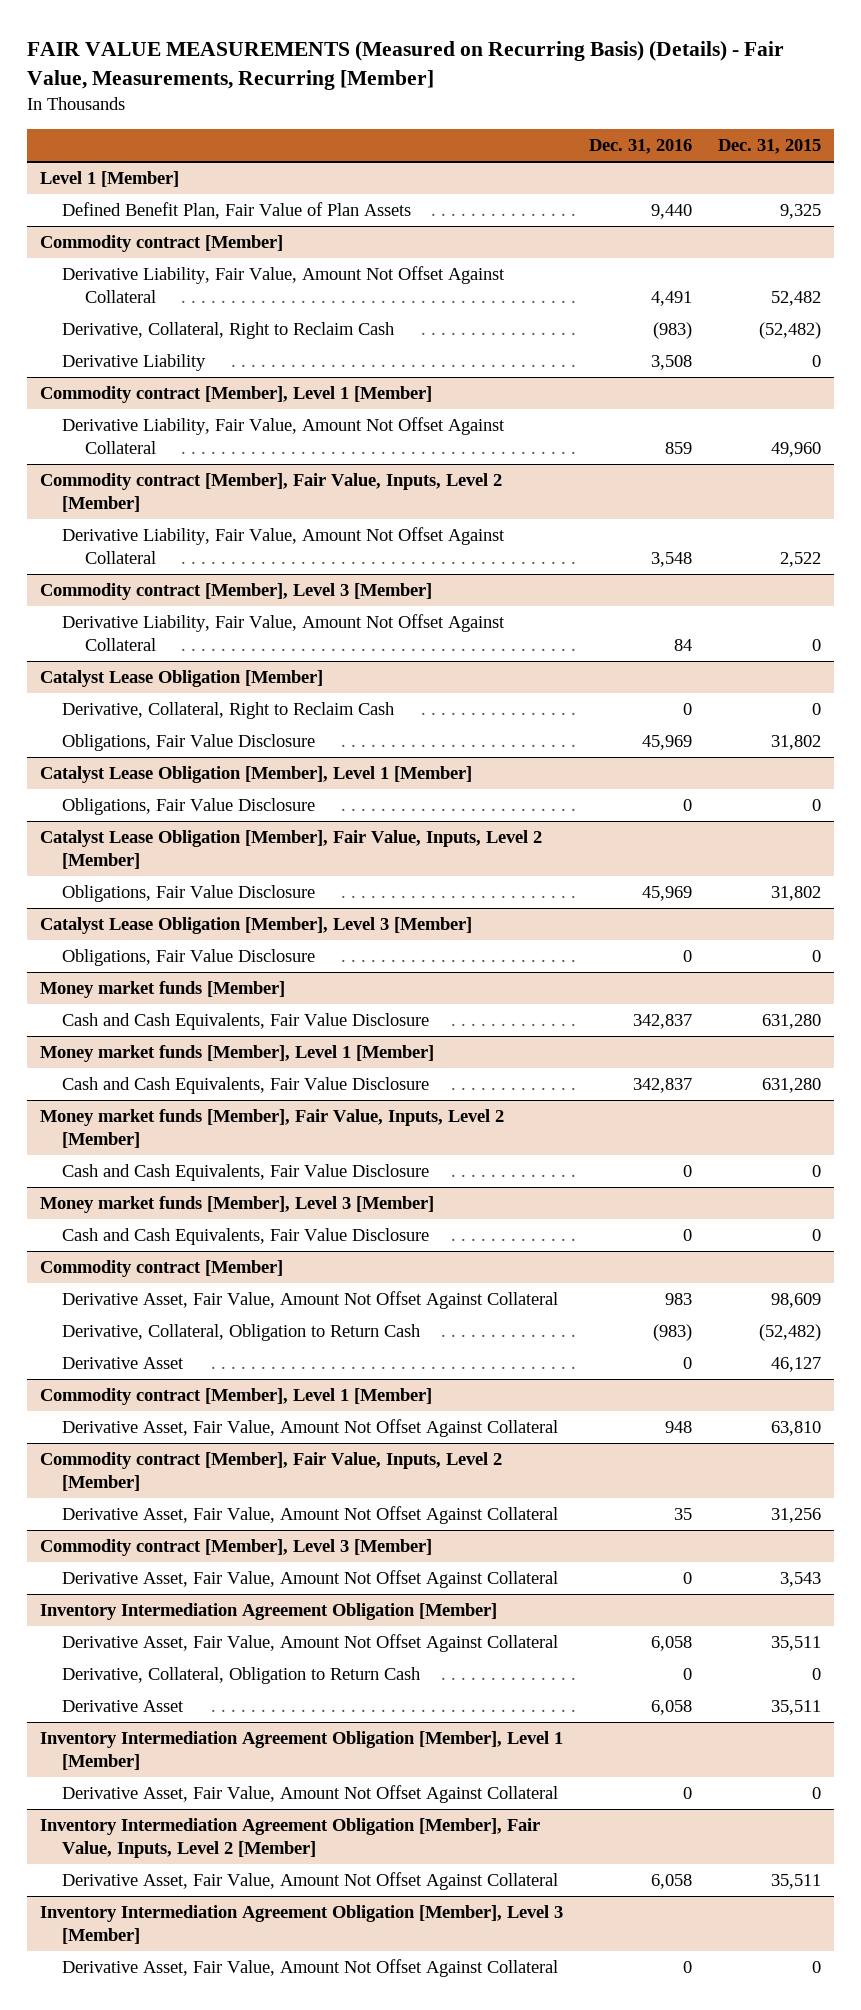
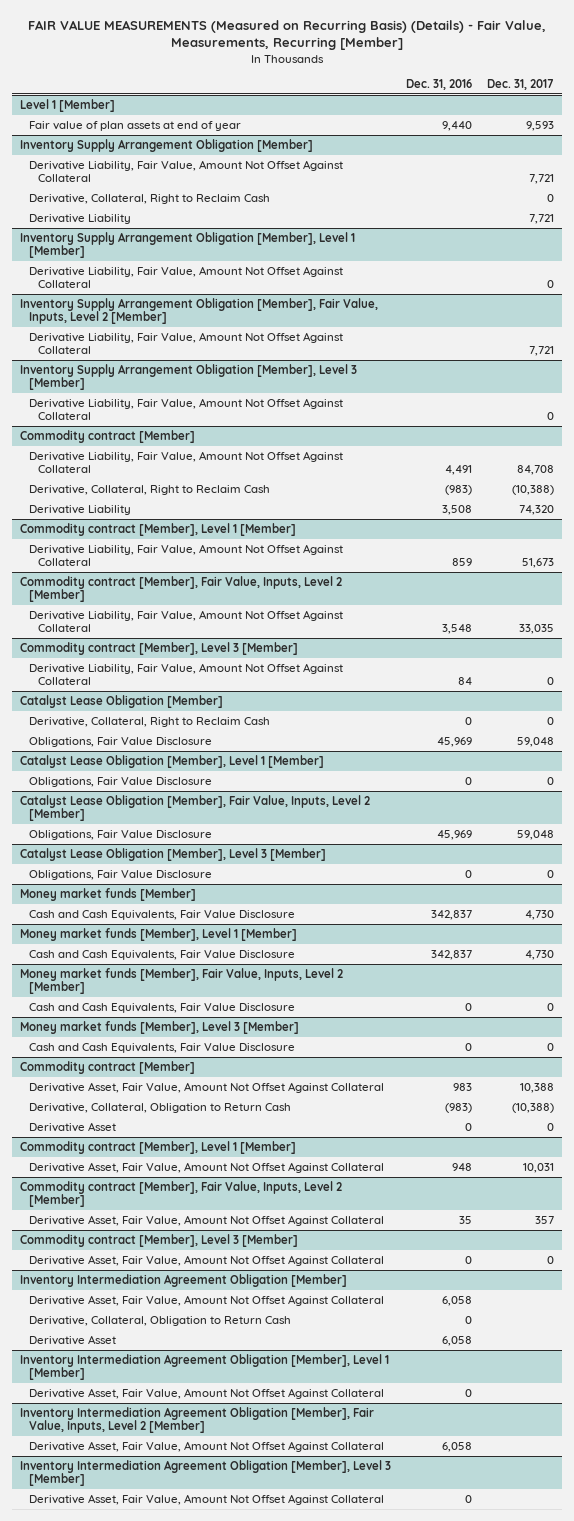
- | Dec. 31, 2016 | Dec. 31, 2015
+ | Dec. 31, 2016 | Dec. 31, 2017
@ Level 1 [Member]
- Defined Benefit Plan, Fair Value of Plan Assets | 9,440 | 9,325
+ Fair value of plan assets at end of year | 9,440 | 9,593
+ Inventory Supply Arrangement Obligation [Member]
+ Derivative Liability, Fair Value, Amount Not Offset Against Collateral | | 7,721
+ Derivative, Collateral, Right to Reclaim Cash | | 0
+ Derivative Liability | | 7,721
+ Inventory Supply Arrangement Obligation [Member], Level 1 [Member]
+ Derivative Liability, Fair Value, Amount Not Offset Against Collateral | | 0
+ Inventory Supply Arrangement Obligation [Member], Fair Value, Inputs, Level 2 [Member]
+ Derivative Liability, Fair Value, Amount Not Offset Against Collateral | | 7,721
+ Inventory Supply Arrangement Obligation [Member], Level 3 [Member]
+ Derivative Liability, Fair Value, Amount Not Offset Against Collateral | | 0

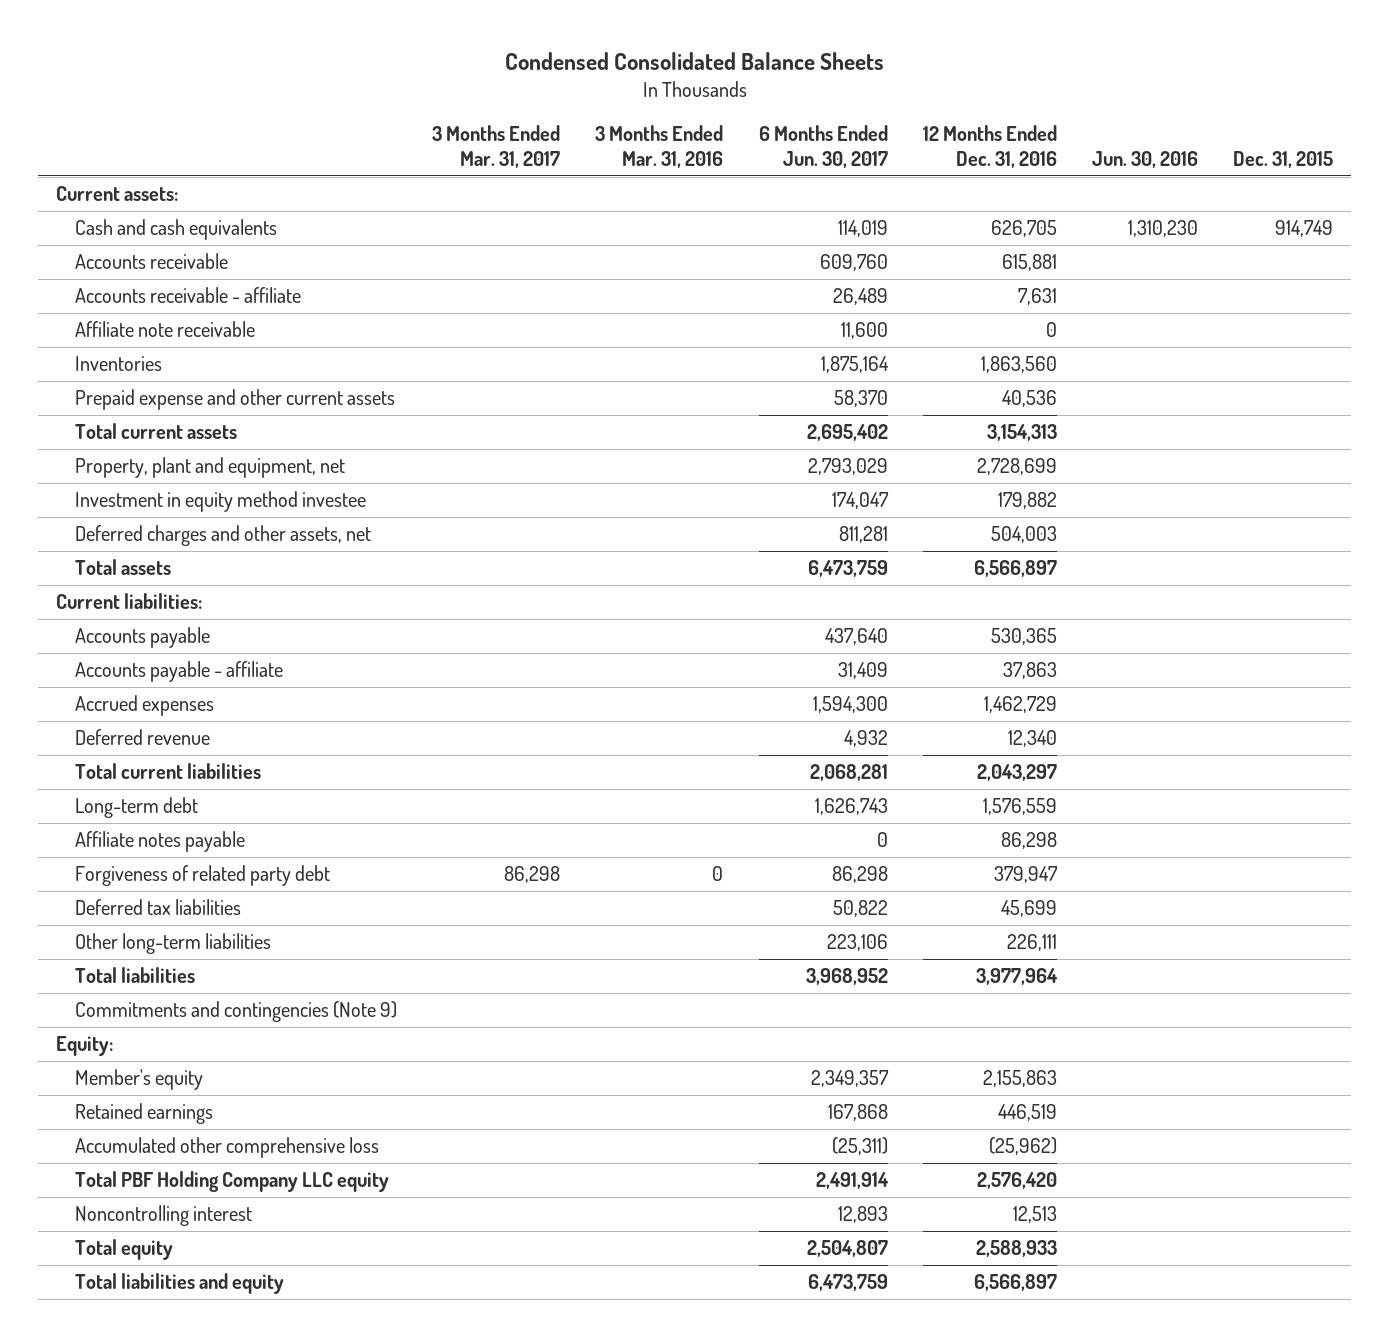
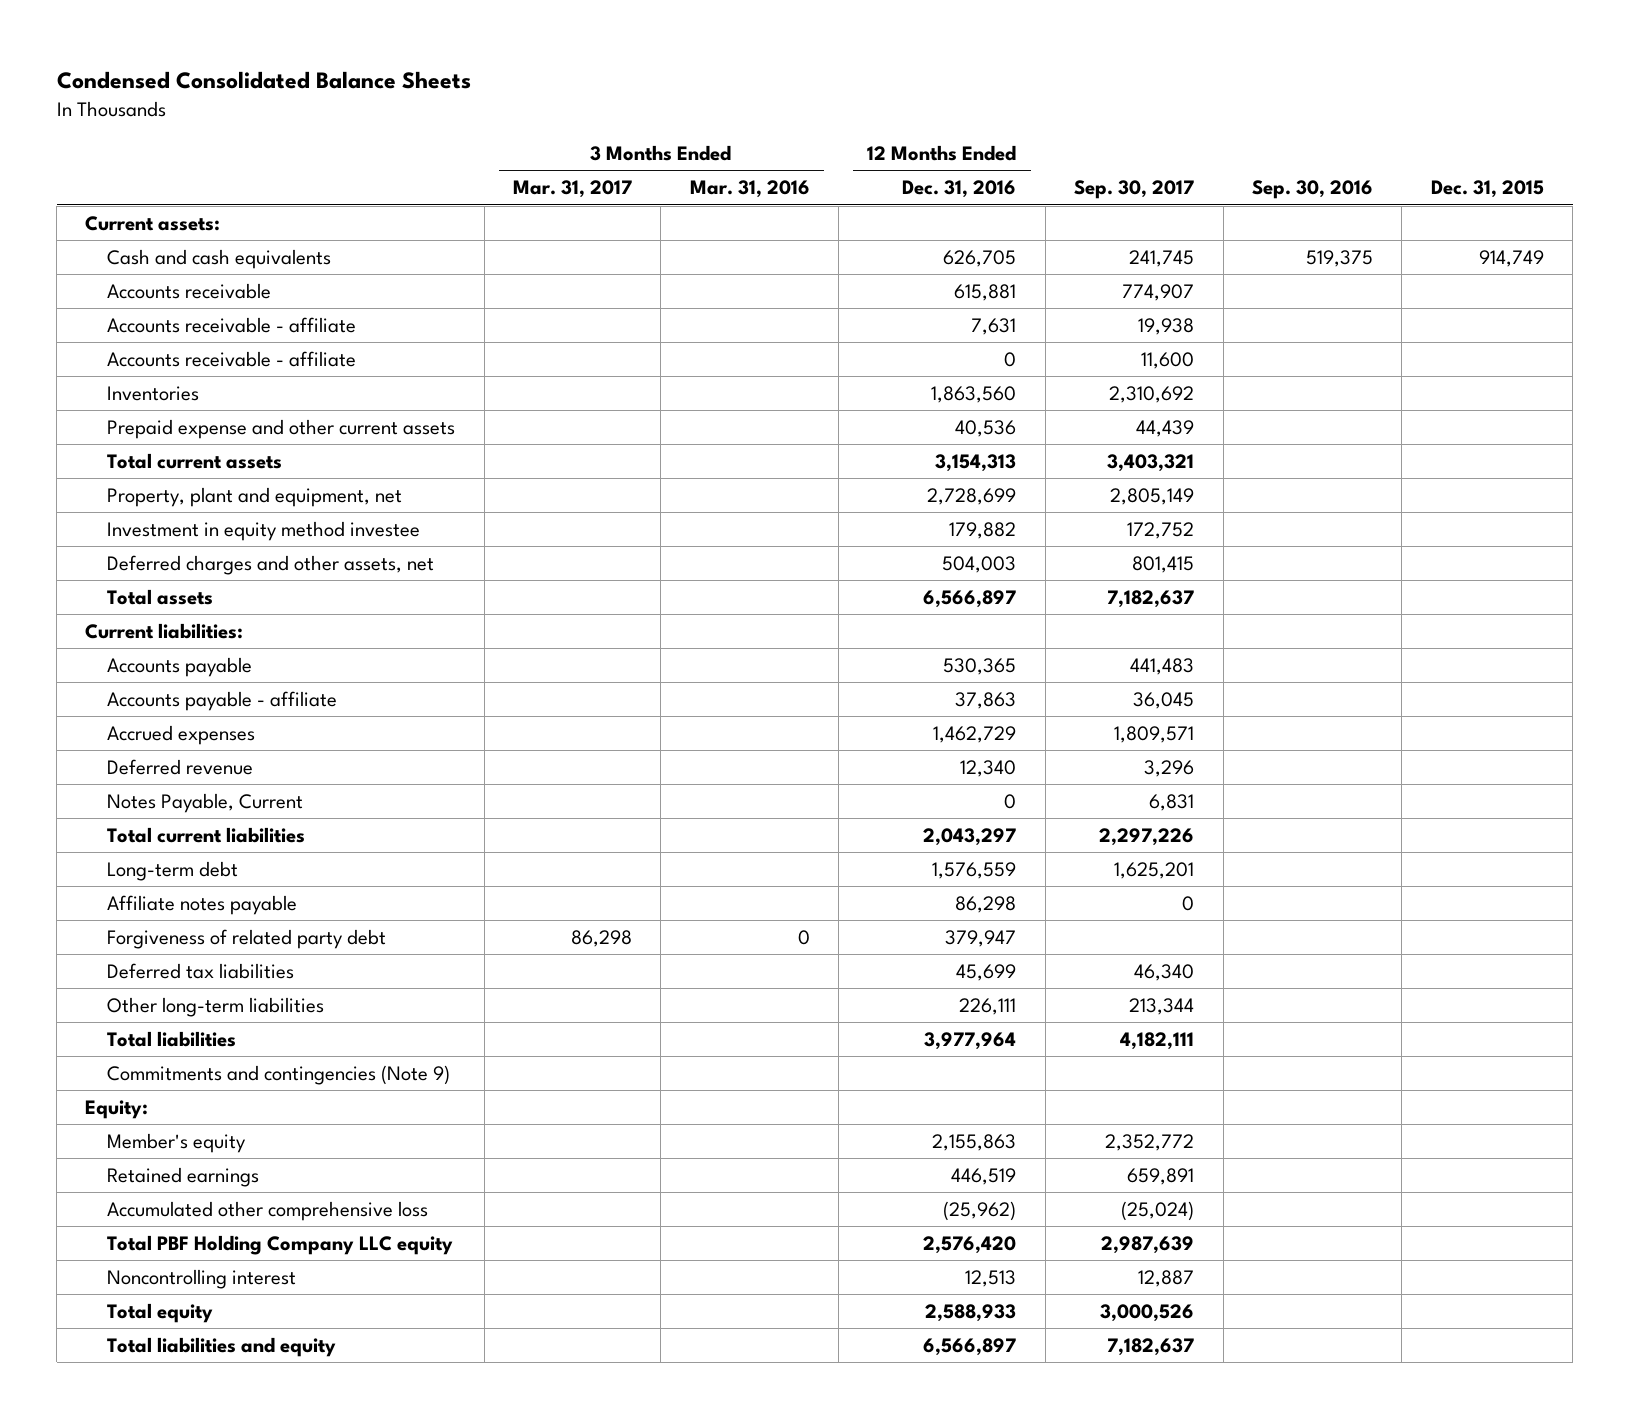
- | 3 Months Ended Mar. 31, 2017 | 3 Months Ended Mar. 31, 2016 | 6 Months Ended Jun. 30, 2017 | 12 Months Ended Dec. 31, 2016 | Jun. 30, 2016 | Dec. 31, 2015
+ | 3 Months Ended Mar. 31, 2017 | 3 Months Ended Mar. 31, 2016 | 12 Months Ended Dec. 31, 2016 | Sep. 30, 2017 | Sep. 30, 2016 | Dec. 31, 2015
- Affiliate note receivable | | | 11,600 | 0 | |
+ Accounts receivable - affiliate | | | 0 | 11,600 | |
+ Notes Payable, Current | | | 0 | 6,831 | |

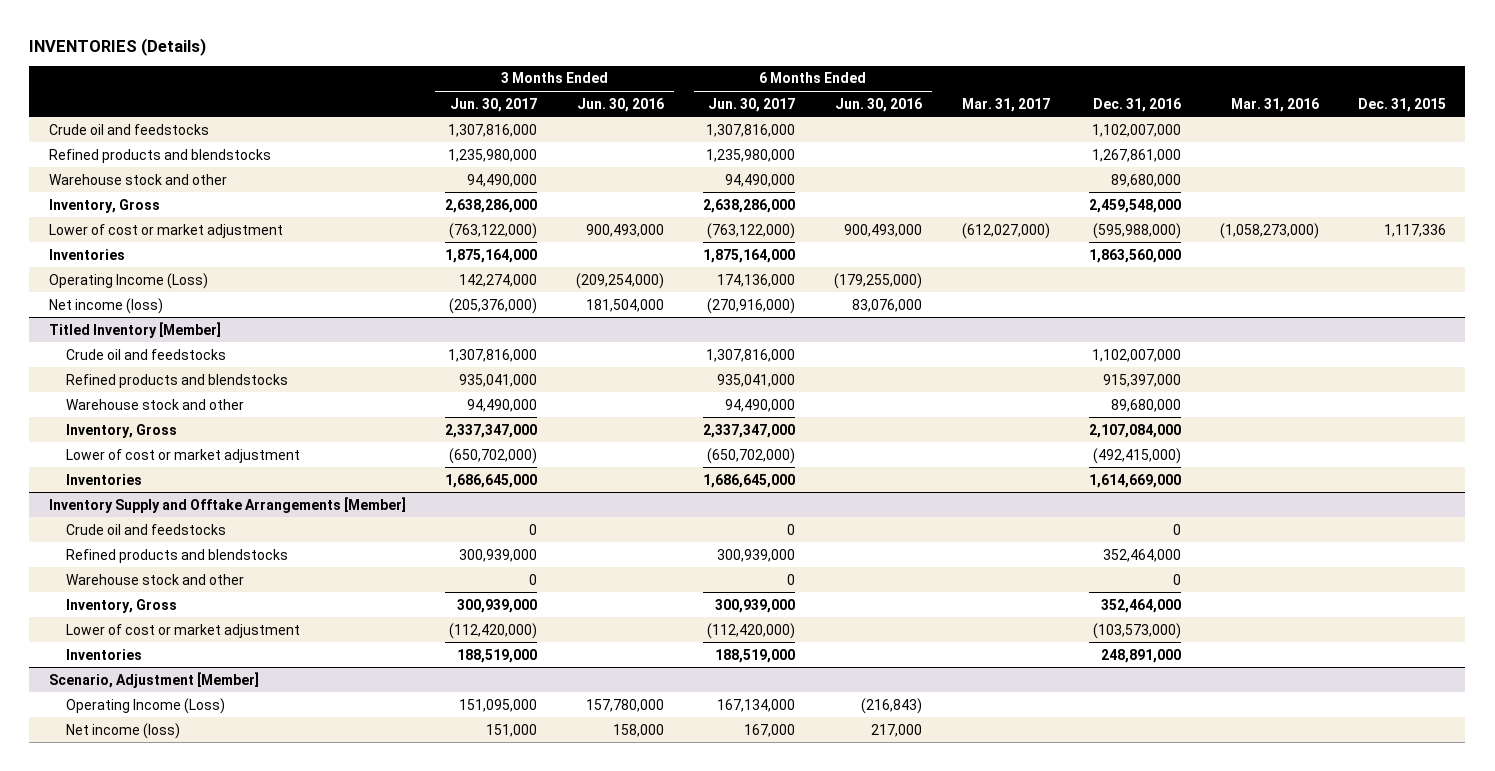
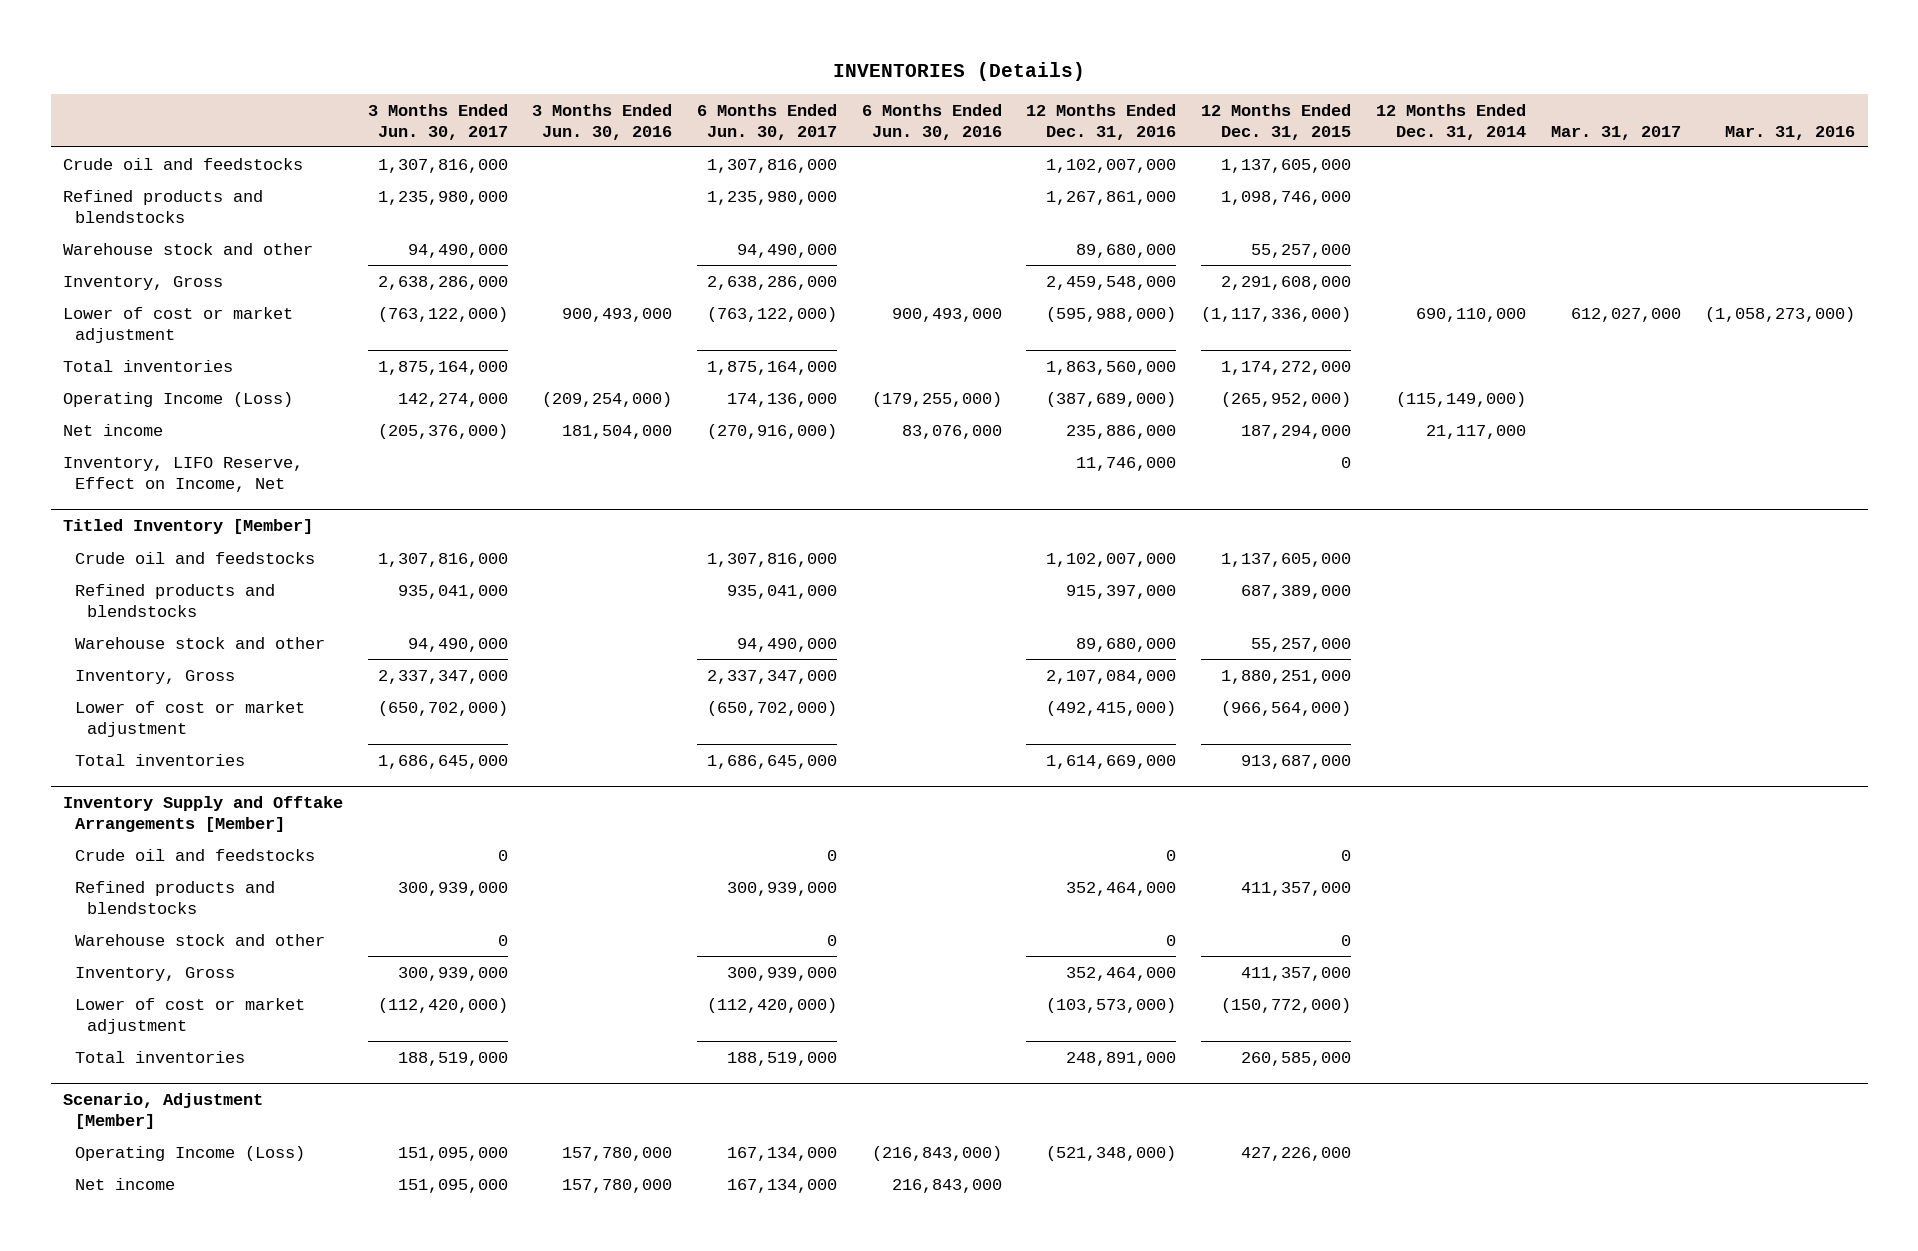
- | 3 Months Ended Jun. 30, 2017 | 3 Months Ended Jun. 30, 2016 | 6 Months Ended Jun. 30, 2017 | 6 Months Ended Jun. 30, 2016 | Mar. 31, 2017 | Dec. 31, 2016 | Mar. 31, 2016 | Dec. 31, 2015
+ | 3 Months Ended Jun. 30, 2017 | 3 Months Ended Jun. 30, 2016 | 6 Months Ended Jun. 30, 2017 | 6 Months Ended Jun. 30, 2016 | 12 Months Ended Dec. 31, 2016 | 12 Months Ended Dec. 31, 2015 | 12 Months Ended Dec. 31, 2014 | Mar. 31, 2017 | Mar. 31, 2016
- Lower of cost or market adjustment | (763,122,000) | 900,493,000 | (763,122,000) | 900,493,000 | (612,027,000) | (595,988,000) | (1,058,273,000) | 1,117,336
- Inventories | 1,875,164,000 | | 1,875,164,000 | | | 1,863,560,000 | |
+ Lower of cost or market adjustment | (763,122,000) | 900,493,000 | (763,122,000) | 900,493,000 | (595,988,000) | (1,117,336,000) | 690,110,000 | 612,027,000 | (1,058,273,000)
+ Total inventories | 1,875,164,000 | | 1,875,164,000 | | 1,863,560,000 | 1,174,272,000 | | |
- Net income (loss) | (205,376,000) | 181,504,000 | (270,916,000) | 83,076,000 | | | |
+ Net income | (205,376,000) | 181,504,000 | (270,916,000) | 83,076,000 | 235,886,000 | 187,294,000 | 21,117,000 | |
+ Inventory, LIFO Reserve, Effect on Income, Net | | | | | 11,746,000 | 0 | | |
@ Titled Inventory [Member]
- Inventories | 1,686,645,000 | | 1,686,645,000 | | | 1,614,669,000 | |
+ Total inventories | 1,686,645,000 | | 1,686,645,000 | | 1,614,669,000 | 913,687,000 | | |
@ Inventory Supply and Offtake Arrangements [Member]
- Inventories | 188,519,000 | | 188,519,000 | | | 248,891,000 | |
+ Total inventories | 188,519,000 | | 188,519,000 | | 248,891,000 | 260,585,000 | | |
@ Scenario, Adjustment [Member]
- Operating Income (Loss) | 151,095,000 | 157,780,000 | 167,134,000 | (216,843) | | | |
- Net income (loss) | 151,000 | 158,000 | 167,000 | 217,000 | | | |
+ Operating Income (Loss) | 151,095,000 | 157,780,000 | 167,134,000 | (216,843,000) | (521,348,000) | 427,226,000 | | |
+ Net income | 151,095,000 | 157,780,000 | 167,134,000 | 216,843,000 | | | | |

